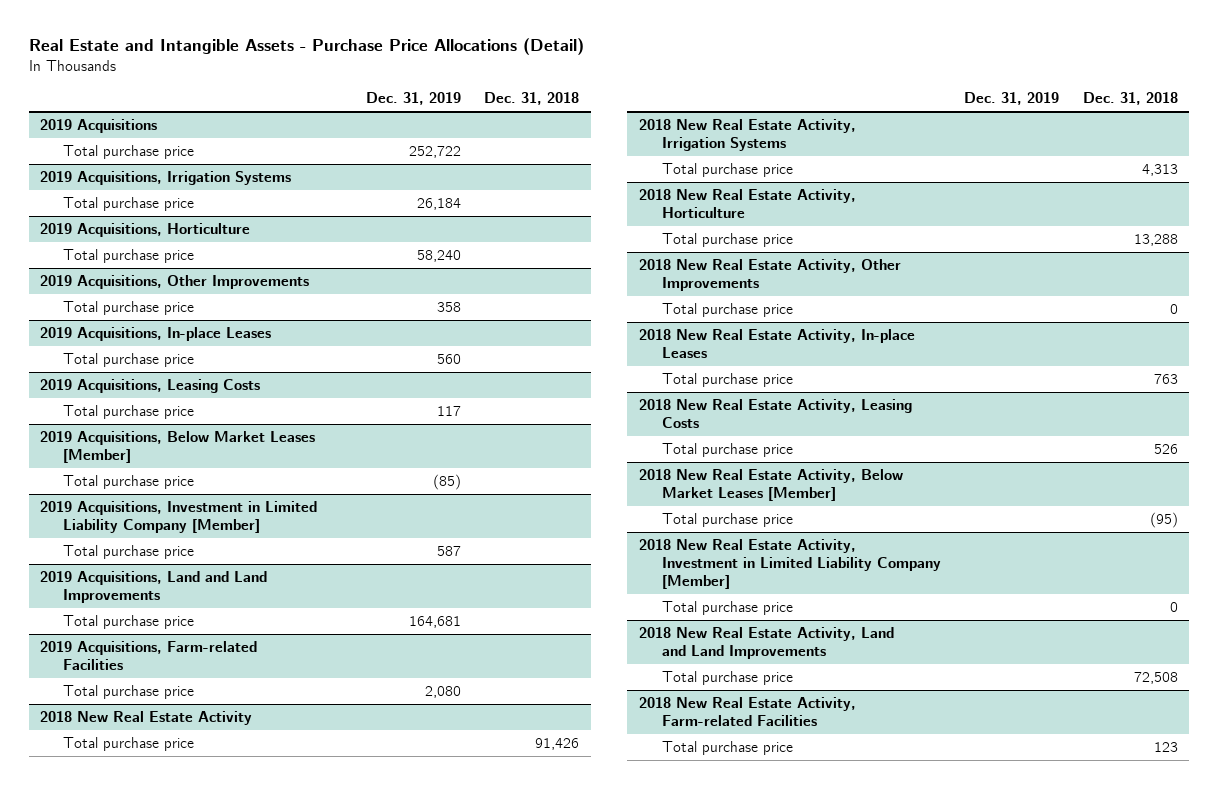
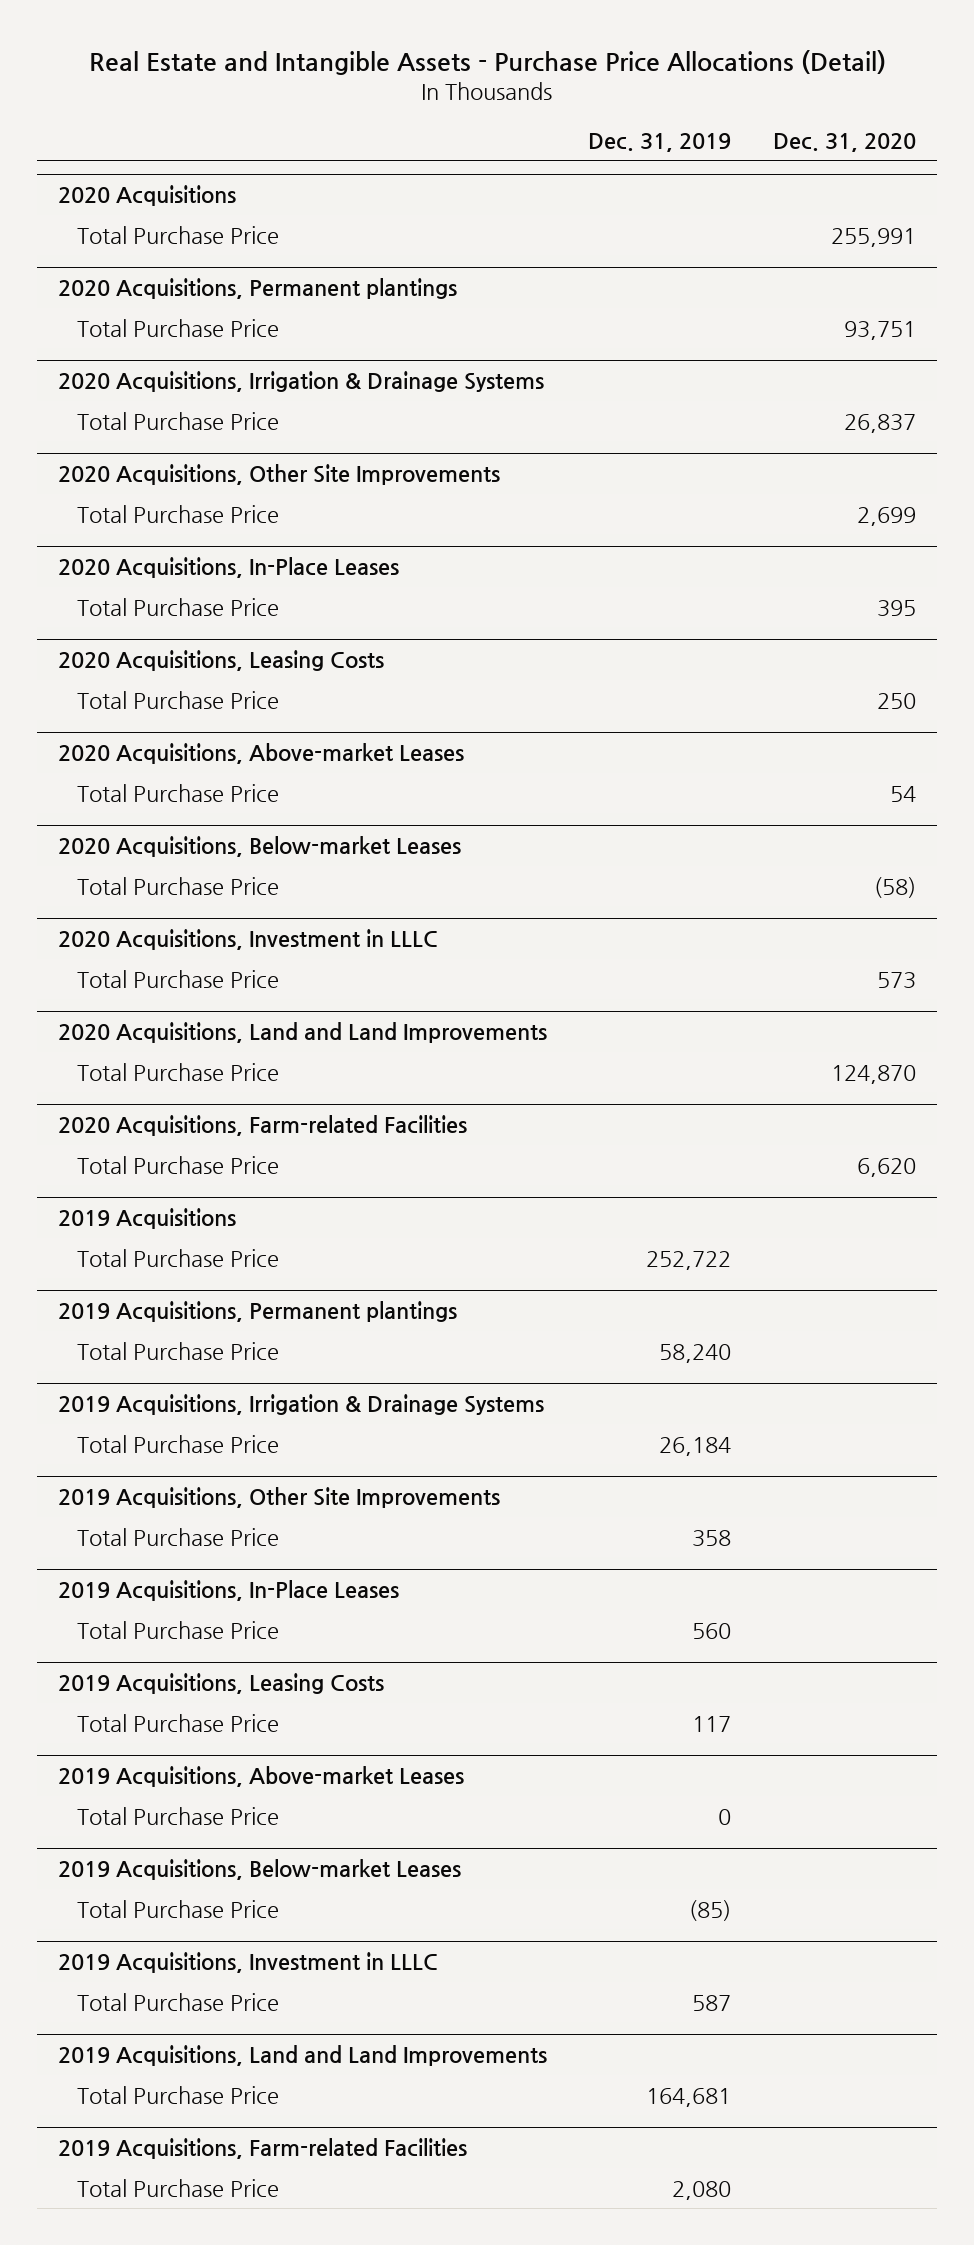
- | Dec. 31, 2019 | Dec. 31, 2018
+ | Dec. 31, 2019 | Dec. 31, 2020
+ 2020 Acquisitions
+ Total Purchase Price | | 255,991
+ 2020 Acquisitions, Permanent plantings
+ Total Purchase Price | | 93,751
+ 2020 Acquisitions, Irrigation & Drainage Systems
+ Total Purchase Price | | 26,837
+ 2020 Acquisitions, Other Site Improvements
+ Total Purchase Price | | 2,699
+ 2020 Acquisitions, In-Place Leases
+ Total Purchase Price | | 395
+ 2020 Acquisitions, Leasing Costs
+ Total Purchase Price | | 250
+ 2020 Acquisitions, Above-market Leases
+ Total Purchase Price | | 54
+ 2020 Acquisitions, Below-market Leases
+ Total Purchase Price | | (58)
+ 2020 Acquisitions, Investment in LLLC
+ Total Purchase Price | | 573
+ 2020 Acquisitions, Land and Land Improvements
+ Total Purchase Price | | 124,870
+ 2020 Acquisitions, Farm-related Facilities
+ Total Purchase Price | | 6,620
@ 2019 Acquisitions
- Total purchase price | 252,722 |
- 2019 Acquisitions, Irrigation Systems
- Total purchase price | 26,184 |
- 2019 Acquisitions, Horticulture
- Total purchase price | 58,240 |
- 2019 Acquisitions, Other Improvements
- Total purchase price | 358 |
- 2019 Acquisitions, In-place Leases
- Total purchase price | 560 |
@ 2019 Acquisitions
+ Total Purchase Price | 252,722 |
+ 2019 Acquisitions, Permanent plantings
+ Total Purchase Price | 58,240 |
+ 2019 Acquisitions, Irrigation & Drainage Systems
+ Total Purchase Price | 26,184 |
+ 2019 Acquisitions, Other Site Improvements
+ Total Purchase Price | 358 |
+ 2019 Acquisitions, In-Place Leases
+ Total Purchase Price | 560 |
@ 2019 Acquisitions, Leasing Costs
- Total purchase price | 117 |
- 2019 Acquisitions, Below Market Leases [Member]
- Total purchase price | (85) |
- 2019 Acquisitions, Investment in Limited Liability Company [Member]
- Total purchase price | 587 |
@ 2019 Acquisitions, Leasing Costs
+ Total Purchase Price | 117 |
+ 2019 Acquisitions, Above-market Leases
+ Total Purchase Price | 0 |
+ 2019 Acquisitions, Below-market Leases
+ Total Purchase Price | (85) |
+ 2019 Acquisitions, Investment in LLLC
+ Total Purchase Price | 587 |
@ 2019 Acquisitions, Land and Land Improvements
- Total purchase price | 164,681 |
+ Total Purchase Price | 164,681 |
@ 2019 Acquisitions, Farm-related Facilities
- Total purchase price | 2,080 |
- 2018 New Real Estate Activity
- Total purchase price | | 91,426
- 2018 New Real Estate Activity, Irrigation Systems
- Total purchase price | | 4,313
- 2018 New Real Estate Activity, Horticulture
- Total purchase price | | 13,288
- 2018 New Real Estate Activity, Other Improvements
- Total purchase price | | 0
- 2018 New Real Estate Activity, In-place Leases
- Total purchase price | | 763
- 2018 New Real Estate Activity, Leasing Costs
- Total purchase price | | 526
- 2018 New Real Estate Activity, Below Market Leases [Member]
- Total purchase price | | (95)
- 2018 New Real Estate Activity, Investment in Limited Liability Company [Member]
- Total purchase price | | 0
- 2018 New Real Estate Activity, Land and Land Improvements
- Total purchase price | | 72,508
- 2018 New Real Estate Activity, Farm-related Facilities
- Total purchase price | | 123
@ 2019 Acquisitions, Farm-related Facilities
+ Total Purchase Price | 2,080 |

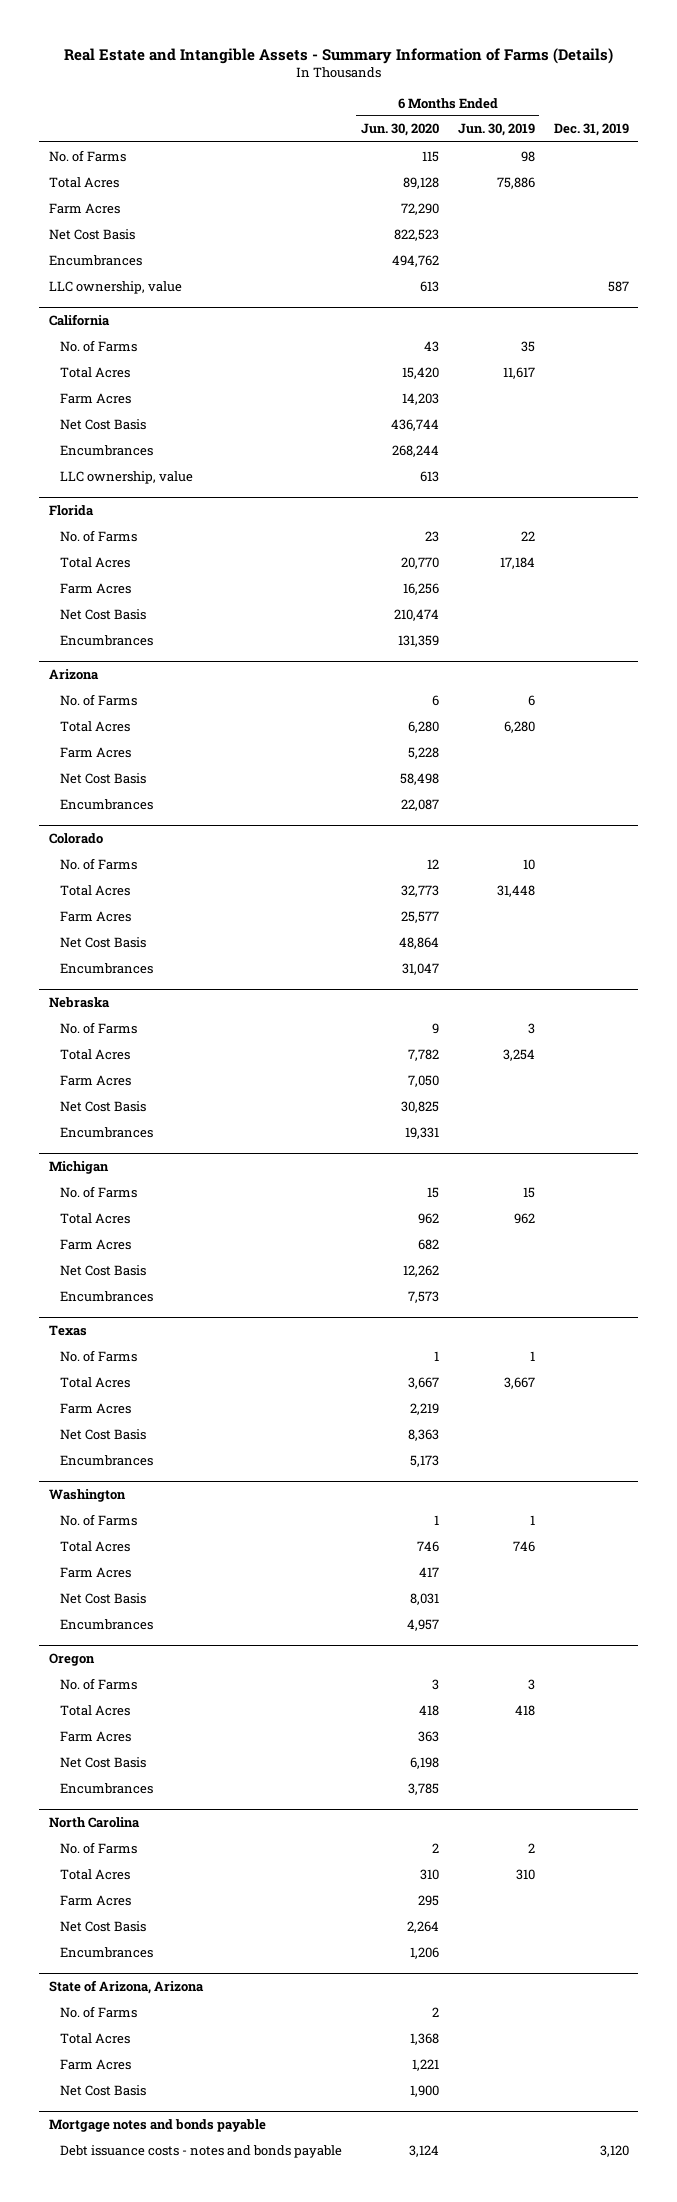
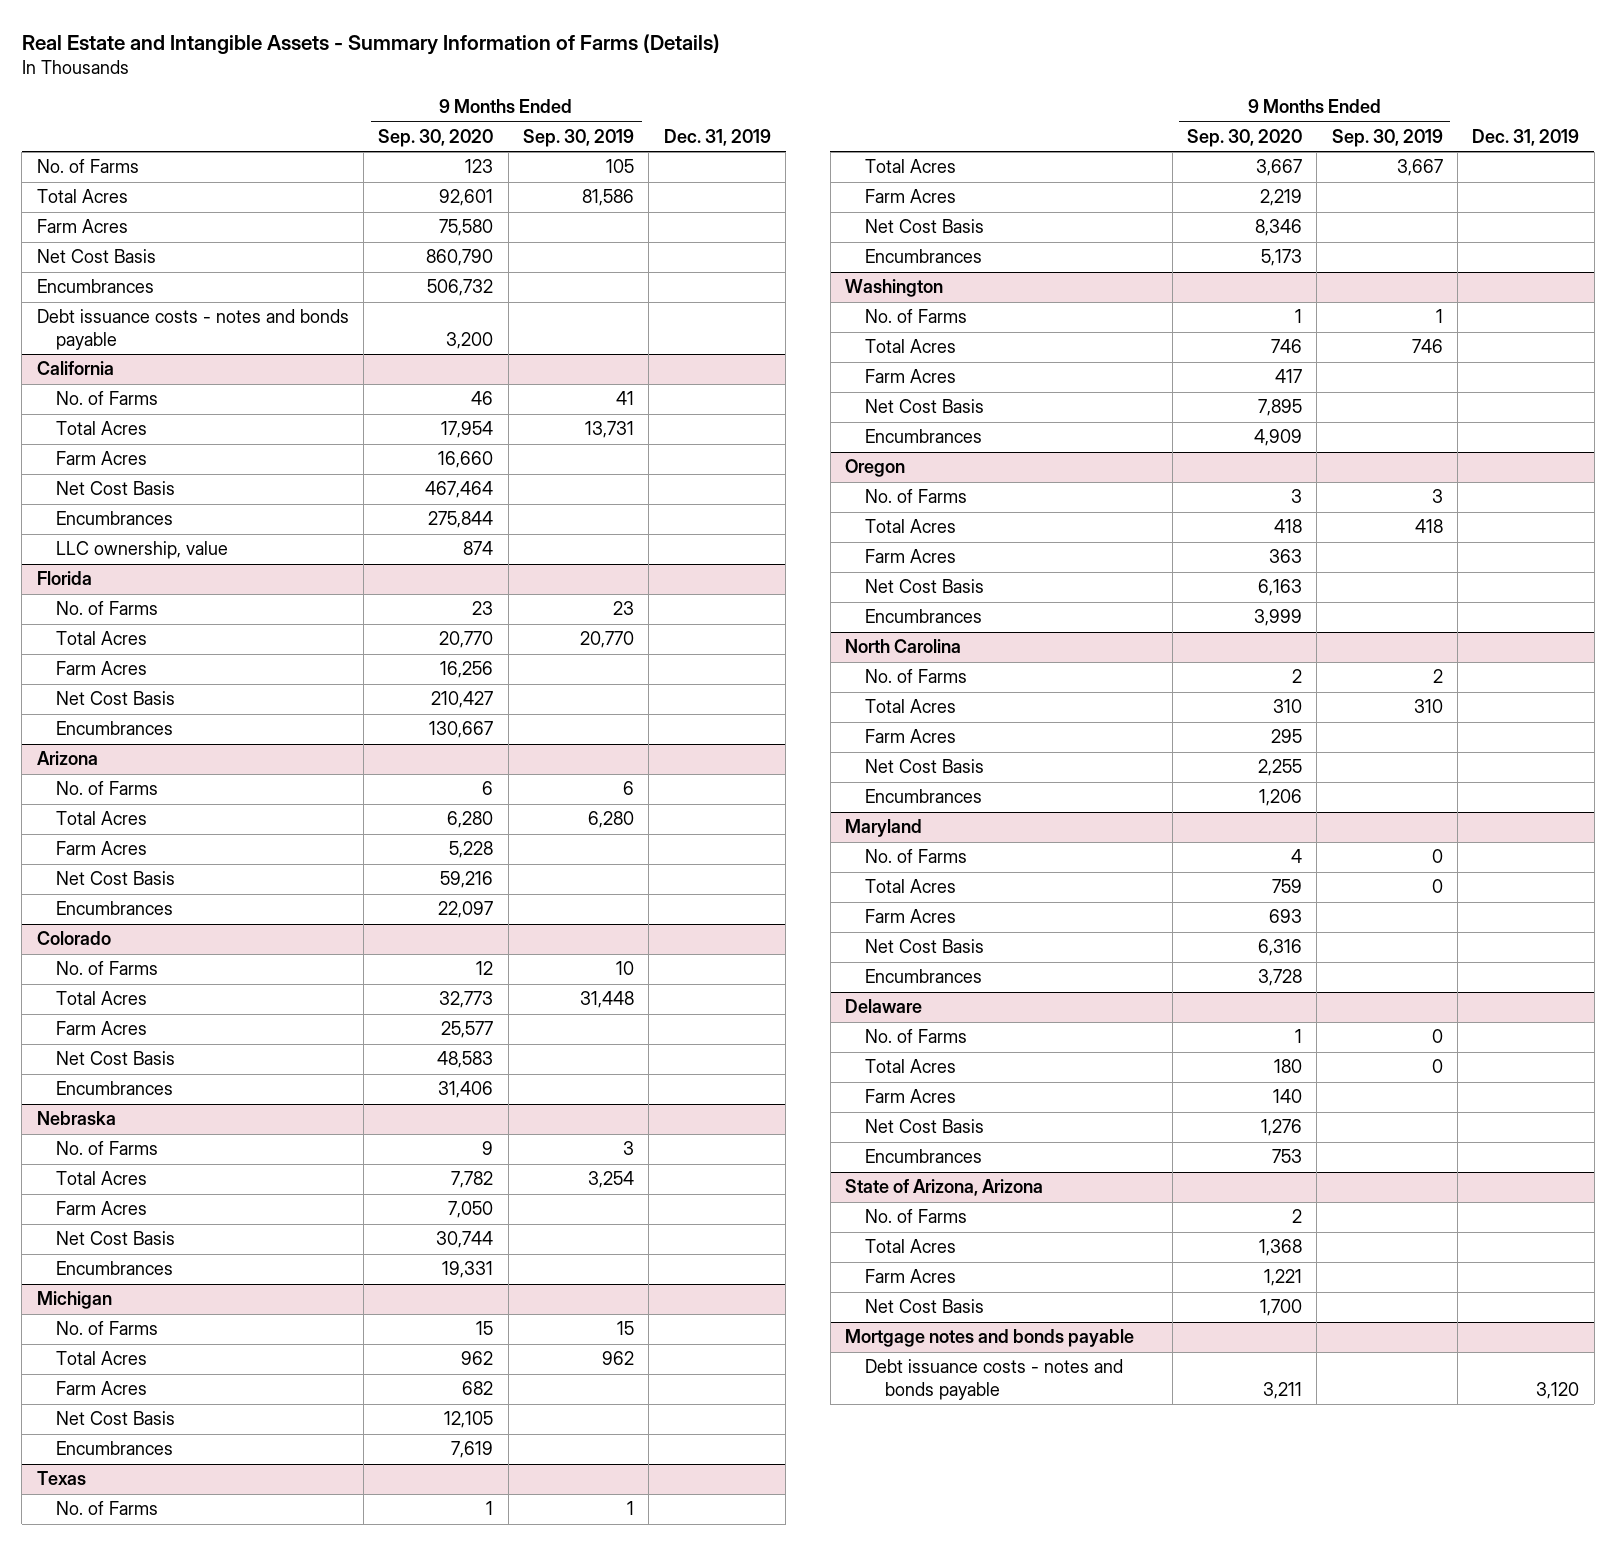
- | 6 Months Ended Jun. 30, 2020 | 6 Months Ended Jun. 30, 2019 | Dec. 31, 2019
+ | 9 Months Ended Sep. 30, 2020 | 9 Months Ended Sep. 30, 2019 | Dec. 31, 2019
- LLC ownership, value | 613 | | 587
+ Debt issuance costs - notes and bonds payable | 3,200 | |
+ Maryland
+ No. of Farms | 4 | 0 |
+ Total Acres | 759 | 0 |
+ Farm Acres | 693 | |
+ Net Cost Basis | 6,316 | |
+ Encumbrances | 3,728 | |
+ Delaware
+ No. of Farms | 1 | 0 |
+ Total Acres | 180 | 0 |
+ Farm Acres | 140 | |
+ Net Cost Basis | 1,276 | |
+ Encumbrances | 753 | |

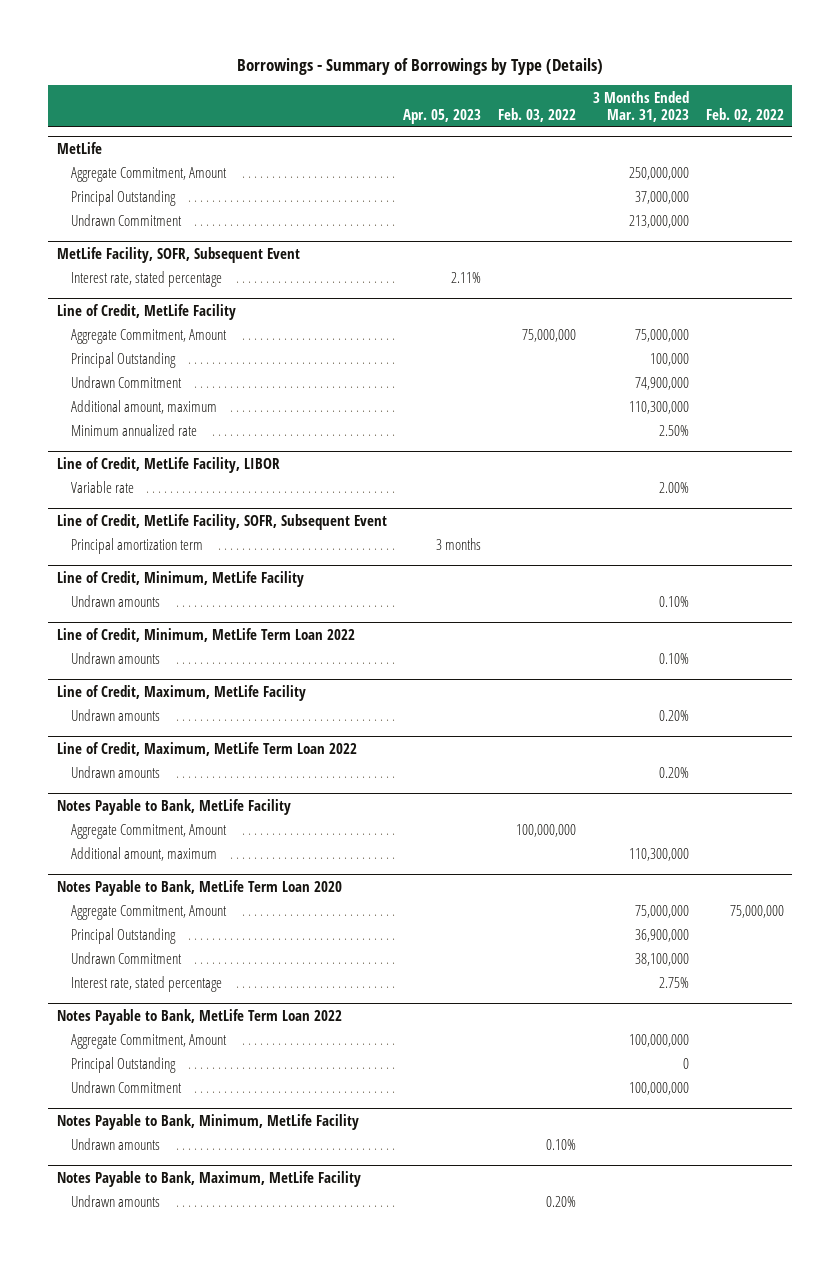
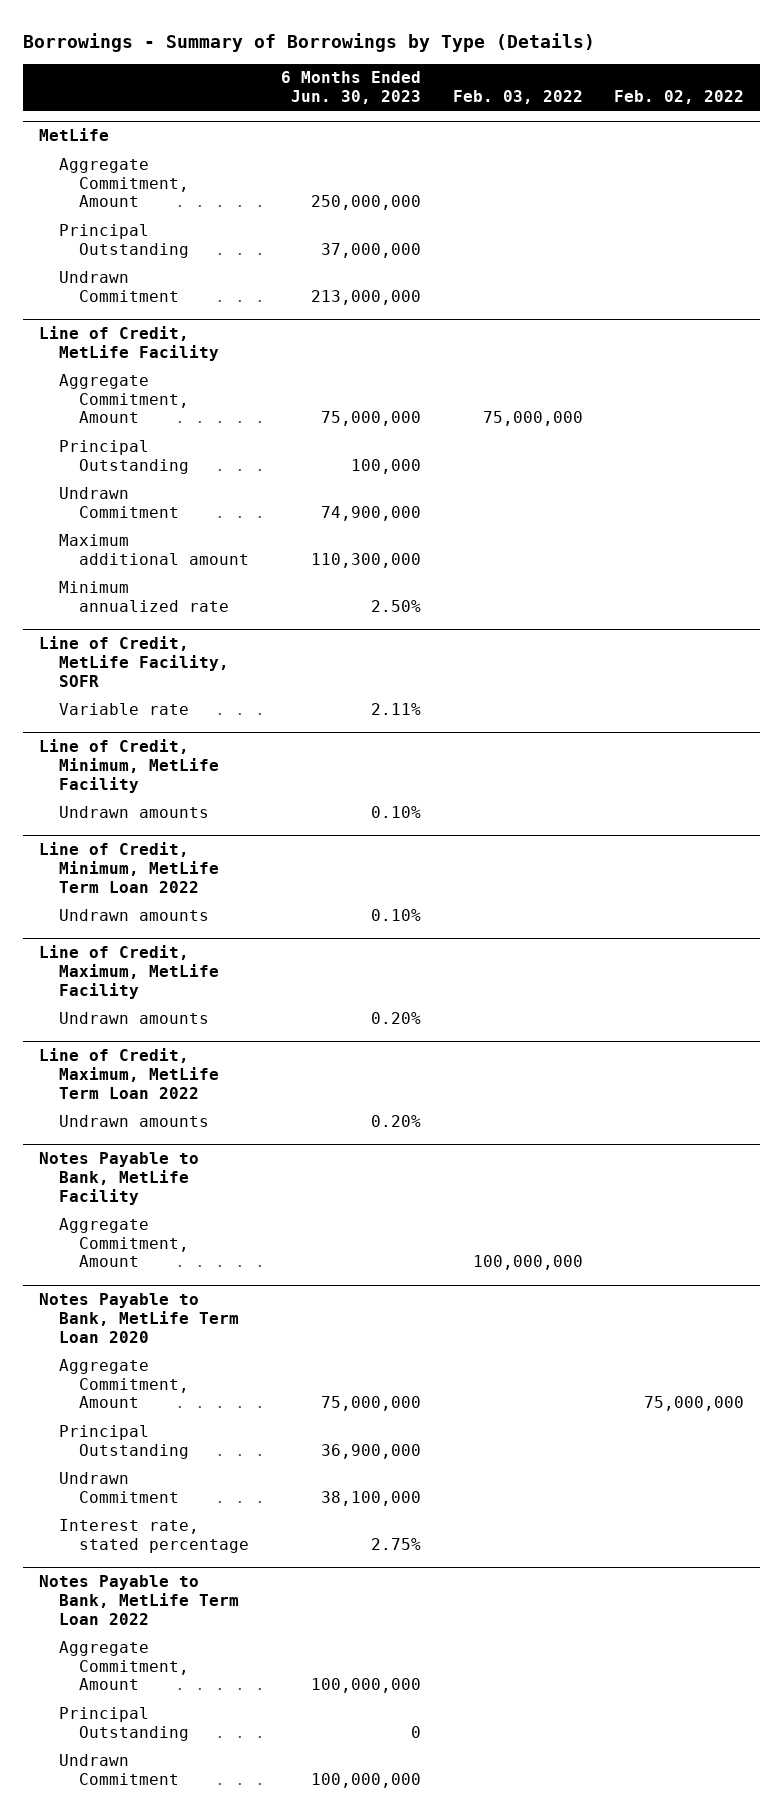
- | Apr. 05, 2023 | Feb. 03, 2022 | 3 Months Ended Mar. 31, 2023 | Feb. 02, 2022
+ | 6 Months Ended Jun. 30, 2023 | Feb. 03, 2022 | Feb. 02, 2022
- MetLife Facility, SOFR, Subsequent Event
- Interest rate, stated percentage | 2.11% | | |
@ Line of Credit, MetLife Facility
- Additional amount, maximum | | | 110,300,000 |
+ Maximum additional amount | 110,300,000 | |
- Line of Credit, MetLife Facility, LIBOR
- Variable rate | | | 2.00% |
- Line of Credit, MetLife Facility, SOFR, Subsequent Event
- Principal amortization term | 3 months | | |
+ Line of Credit, MetLife Facility, SOFR
+ Variable rate | 2.11% | |
@ Notes Payable to Bank, MetLife Facility
- Additional amount, maximum | | | 110,300,000 |
- Notes Payable to Bank, Minimum, MetLife Facility
- Undrawn amounts | | 0.10% | |
- Notes Payable to Bank, Maximum, MetLife Facility
- Undrawn amounts | | 0.20% | |

